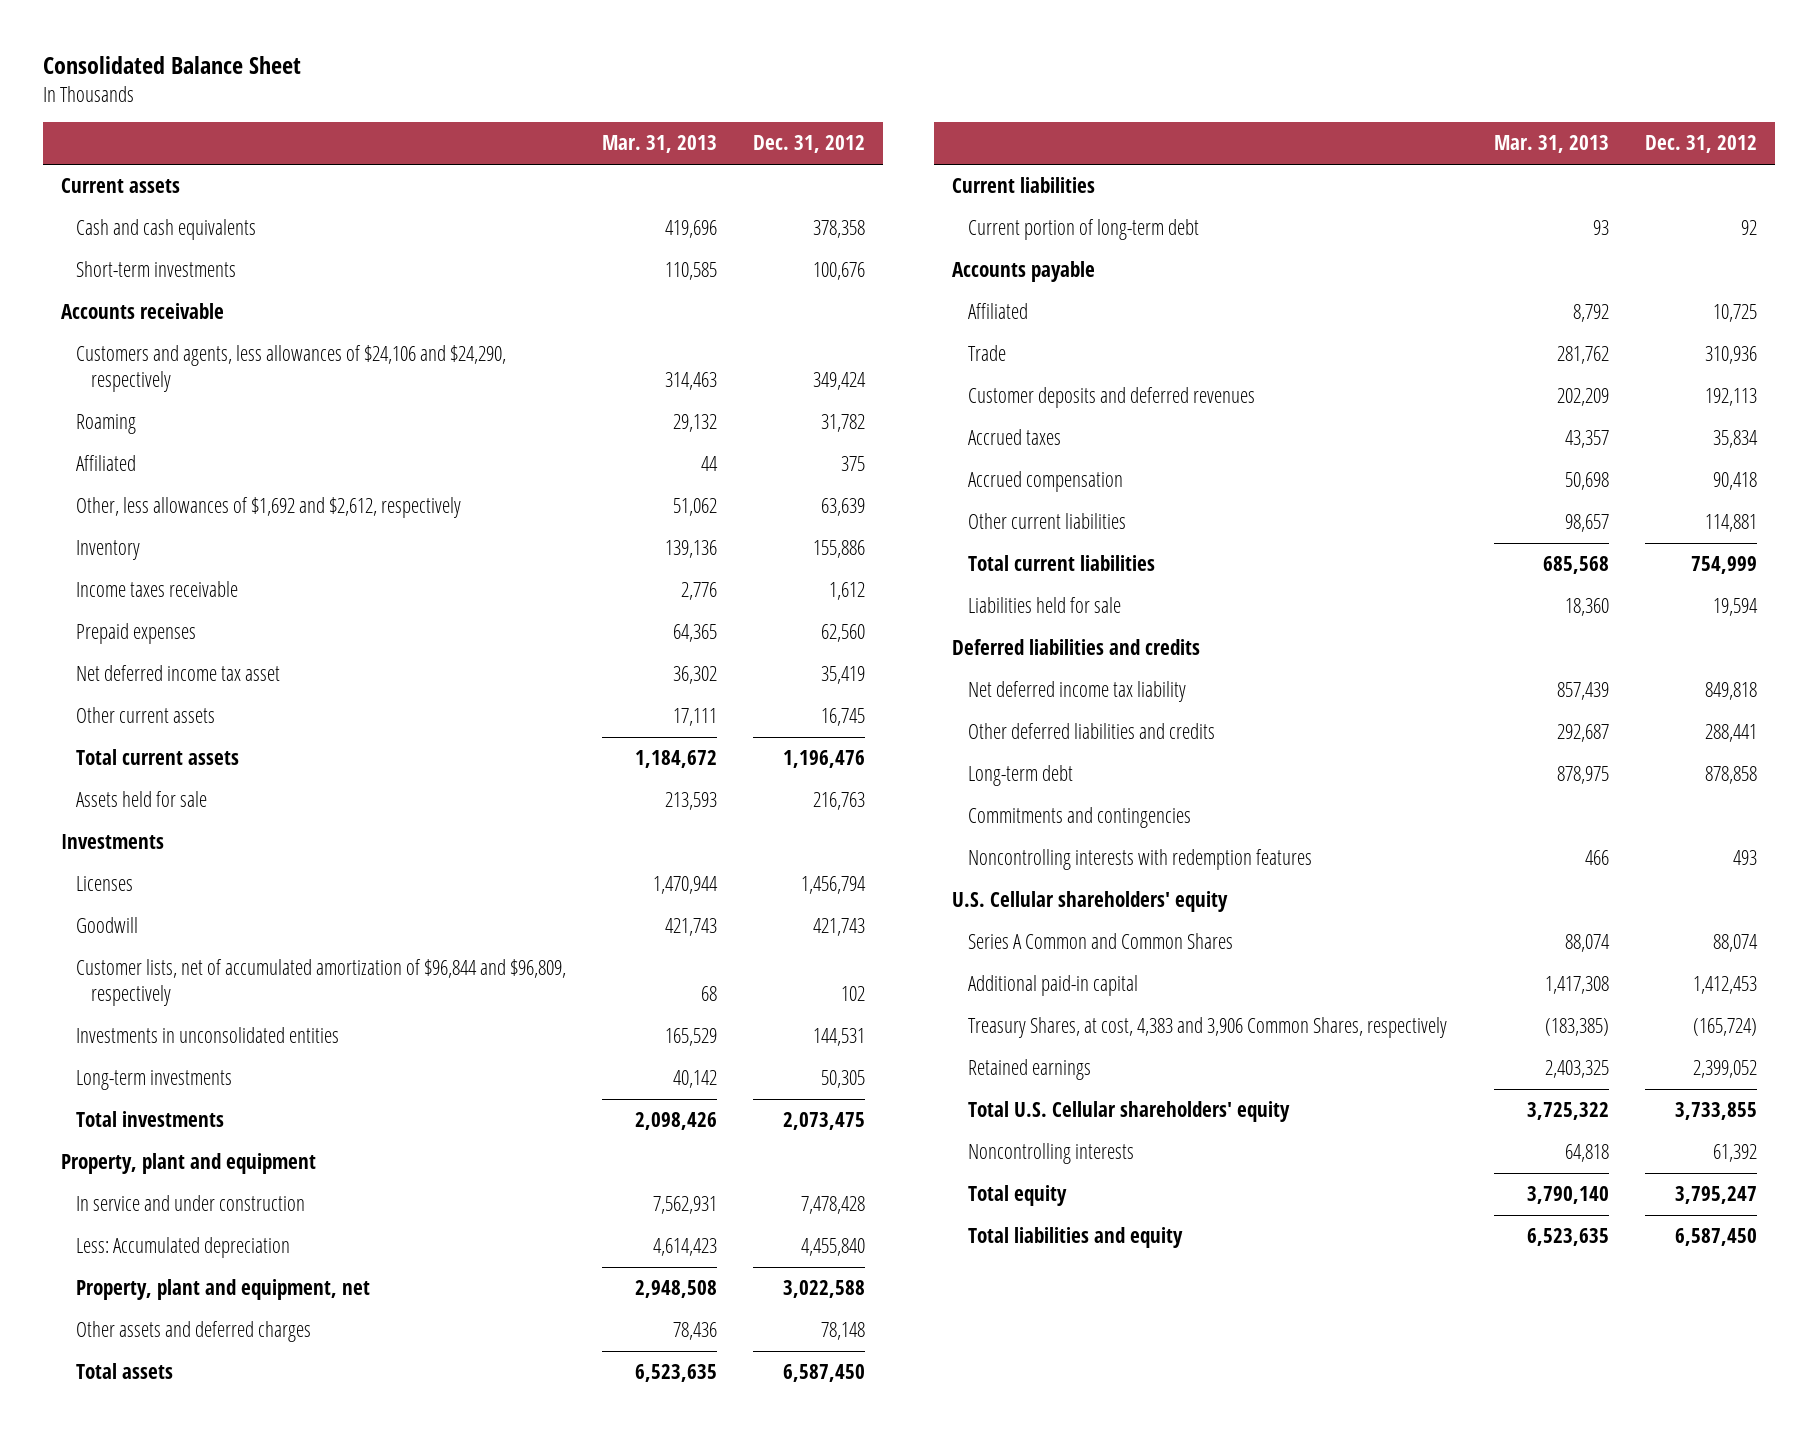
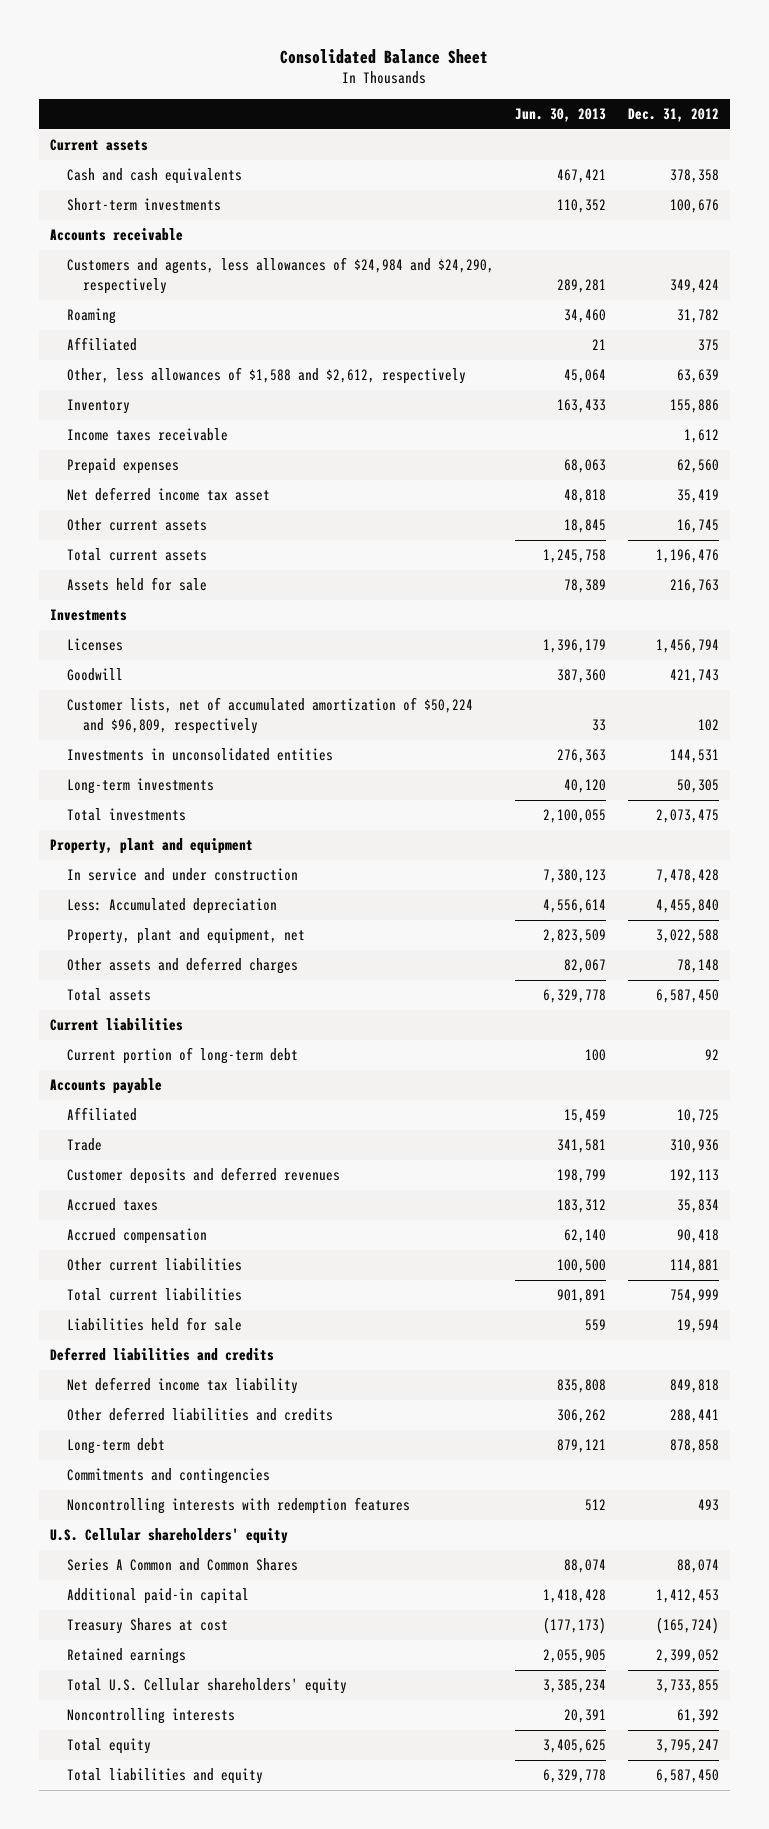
- | Mar. 31, 2013 | Dec. 31, 2012
+ | Jun. 30, 2013 | Dec. 31, 2012
- Customers and agents, less allowances of $24,106 and $24,290, respectively | 314,463 | 349,424
+ Customers and agents, less allowances of $24,984 and $24,290, respectively | 289,281 | 349,424
- Other, less allowances of $1,692 and $2,612, respectively | 51,062 | 63,639
+ Other, less allowances of $1,588 and $2,612, respectively | 45,064 | 63,639
- Customer lists, net of accumulated amortization of $96,844 and $96,809, respectively | 68 | 102
+ Customer lists, net of accumulated amortization of $50,224 and $96,809, respectively | 33 | 102
- Treasury Shares, at cost, 4,383 and 3,906 Common Shares, respectively | (183,385) | (165,724)
+ Treasury Shares at cost | (177,173) | (165,724)

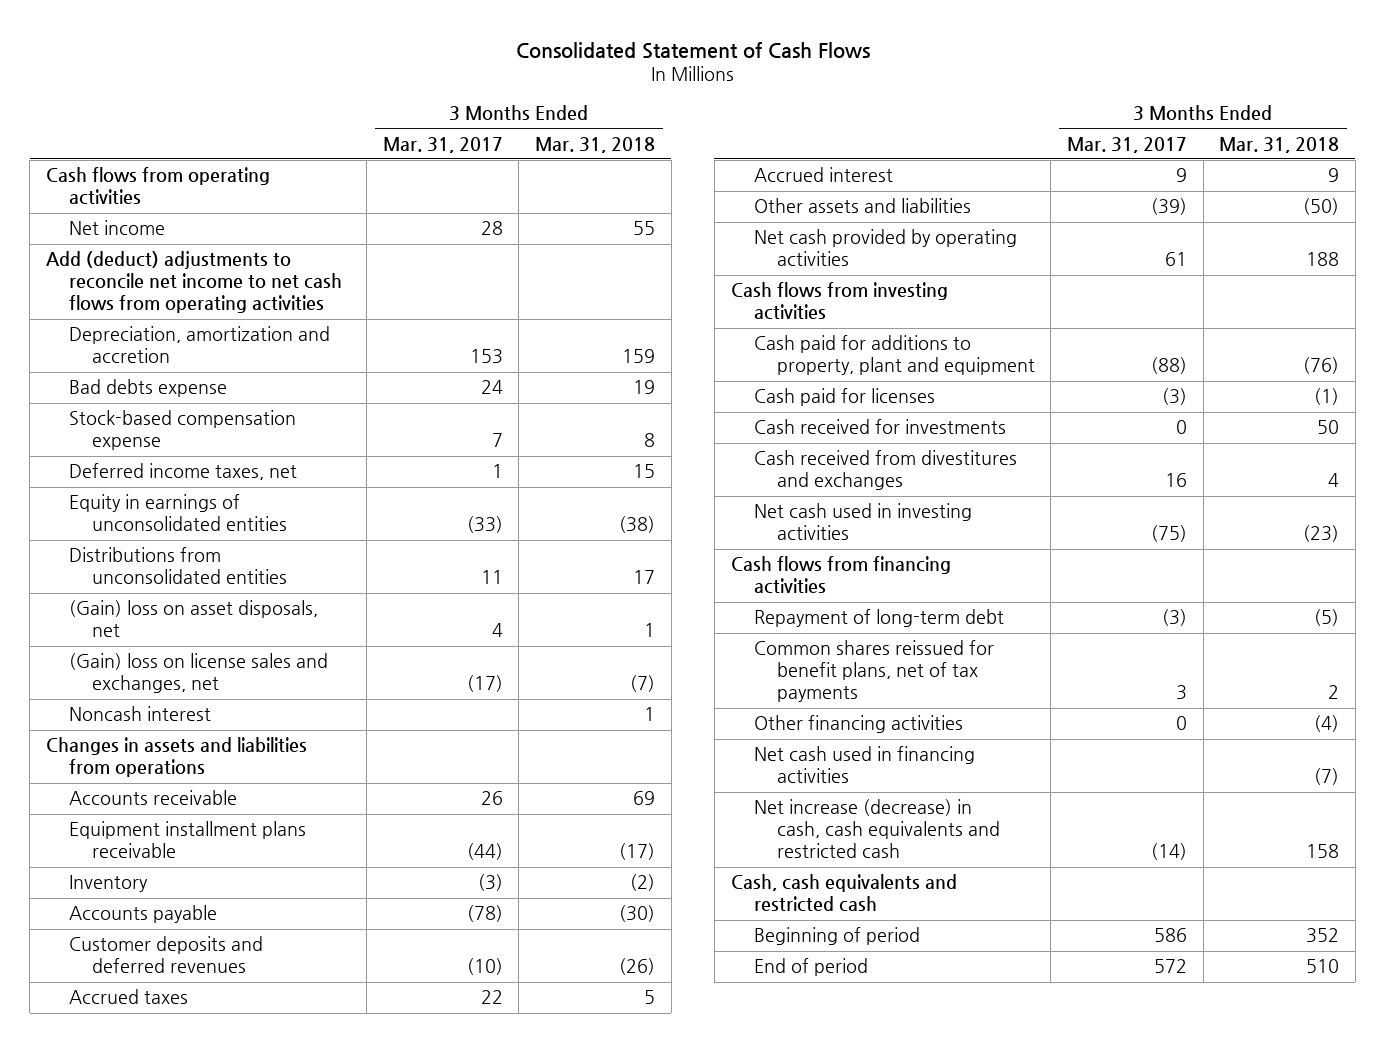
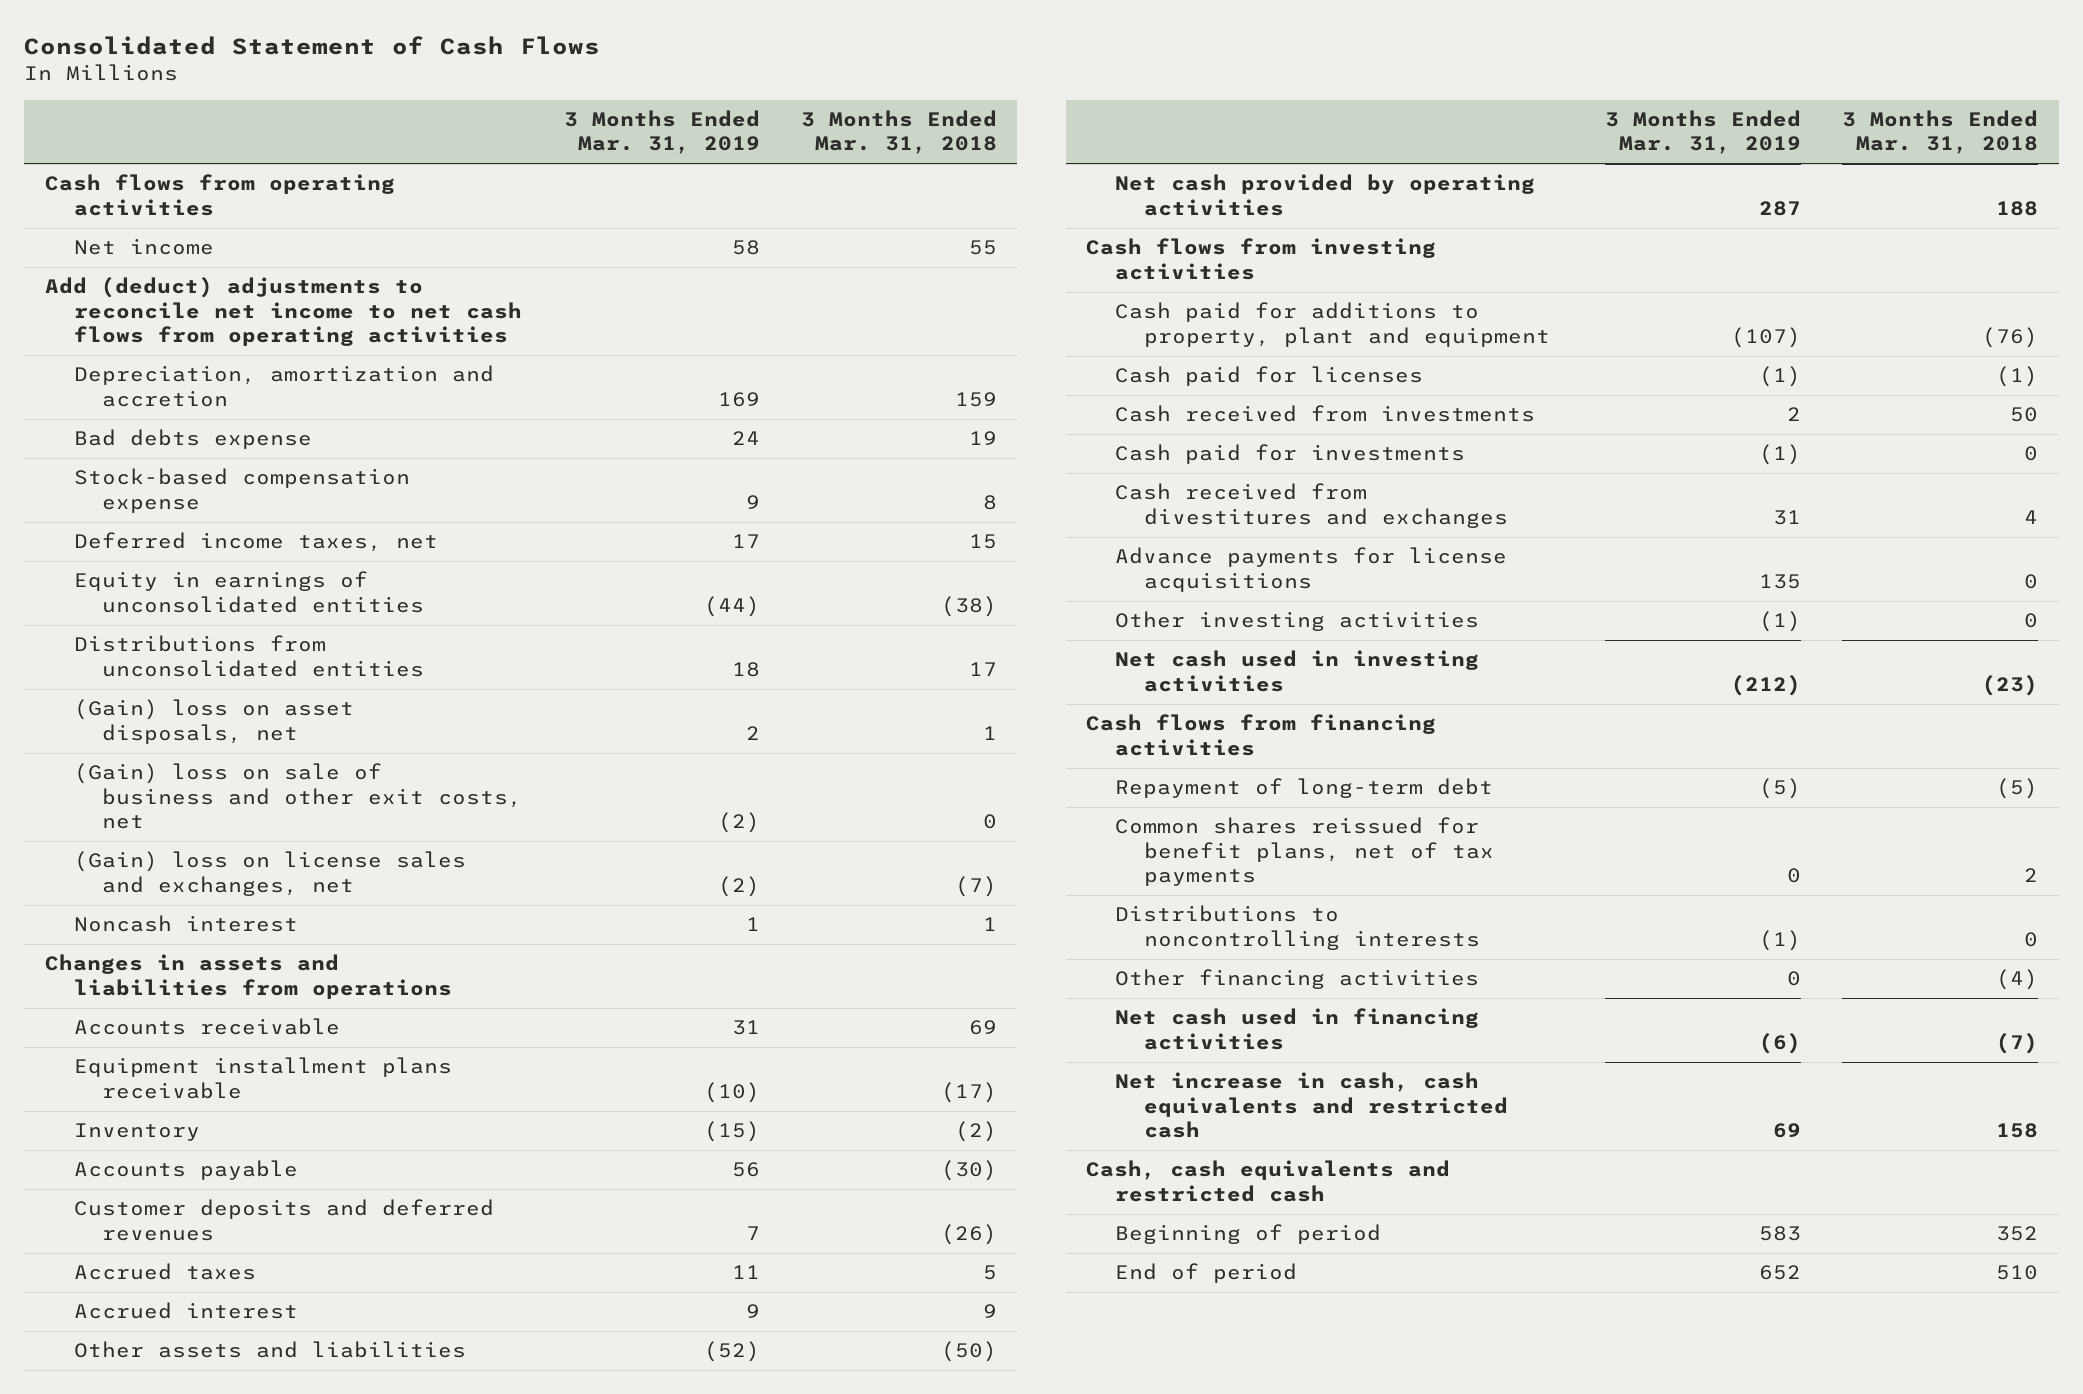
- | 3 Months Ended Mar. 31, 2017 | 3 Months Ended Mar. 31, 2018
+ | 3 Months Ended Mar. 31, 2019 | 3 Months Ended Mar. 31, 2018
+ (Gain) loss on sale of business and other exit costs, net | (2) | 0
- Cash received for investments | 0 | 50
+ Cash received from investments | 2 | 50
+ Cash paid for investments | (1) | 0
+ Advance payments for license acquisitions | 135 | 0
+ Other investing activities | (1) | 0
+ Distributions to noncontrolling interests | (1) | 0
- Net increase (decrease) in cash, cash equivalents and restricted cash | (14) | 158
+ Net increase in cash, cash equivalents and restricted cash | 69 | 158

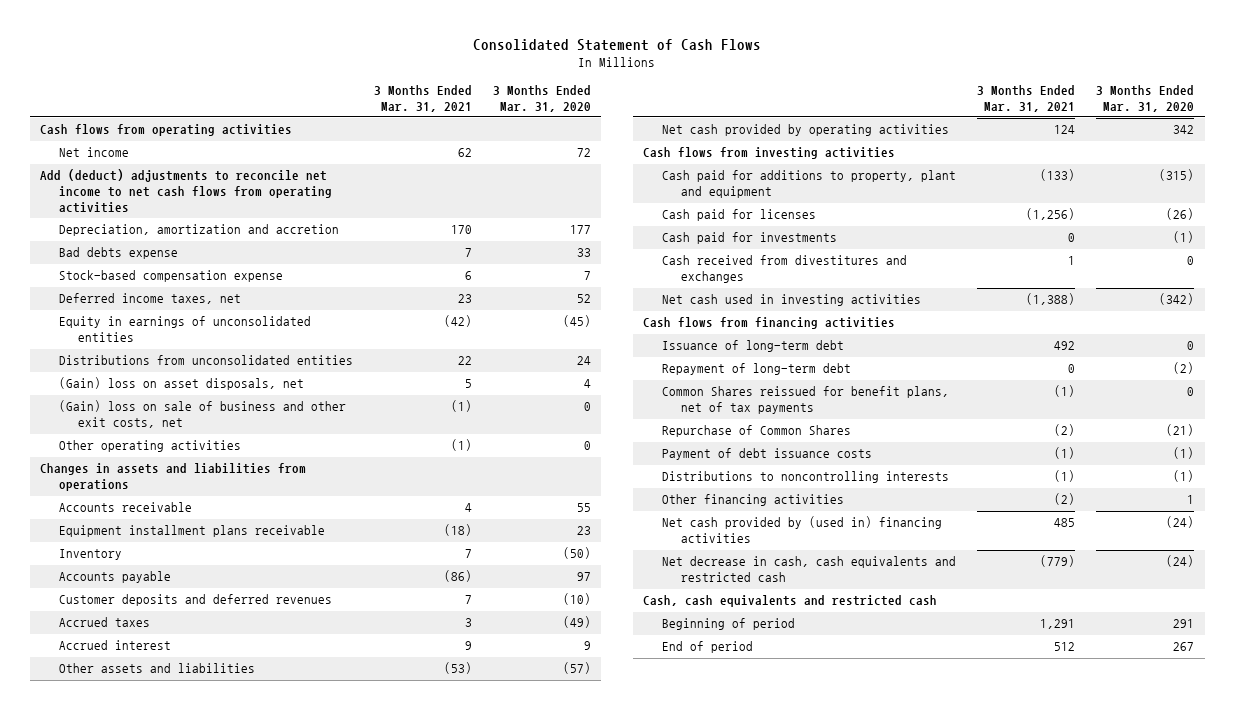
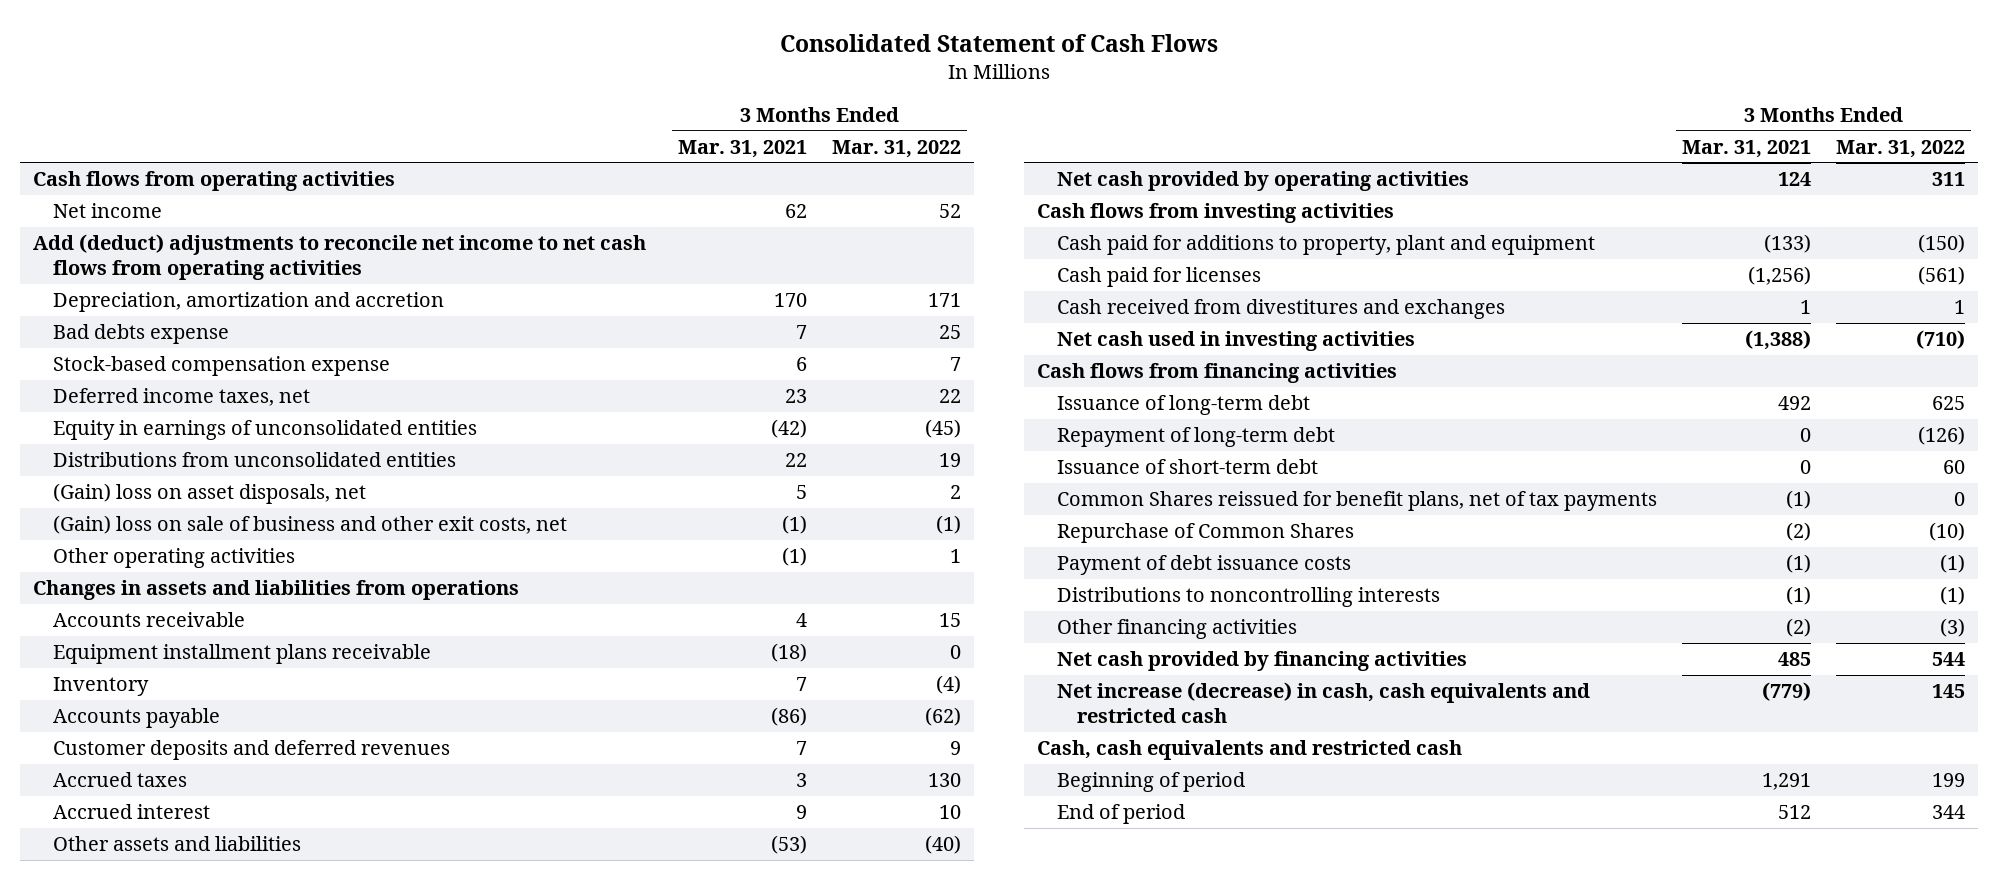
- | 3 Months Ended Mar. 31, 2021 | 3 Months Ended Mar. 31, 2020
+ | 3 Months Ended Mar. 31, 2021 | 3 Months Ended Mar. 31, 2022
- Cash paid for investments | 0 | (1)
+ Issuance of short-term debt | 0 | 60
- Net cash provided by (used in) financing activities | 485 | (24)
- Net decrease in cash, cash equivalents and restricted cash | (779) | (24)
+ Net cash provided by financing activities | 485 | 544
+ Net increase (decrease) in cash, cash equivalents and restricted cash | (779) | 145

